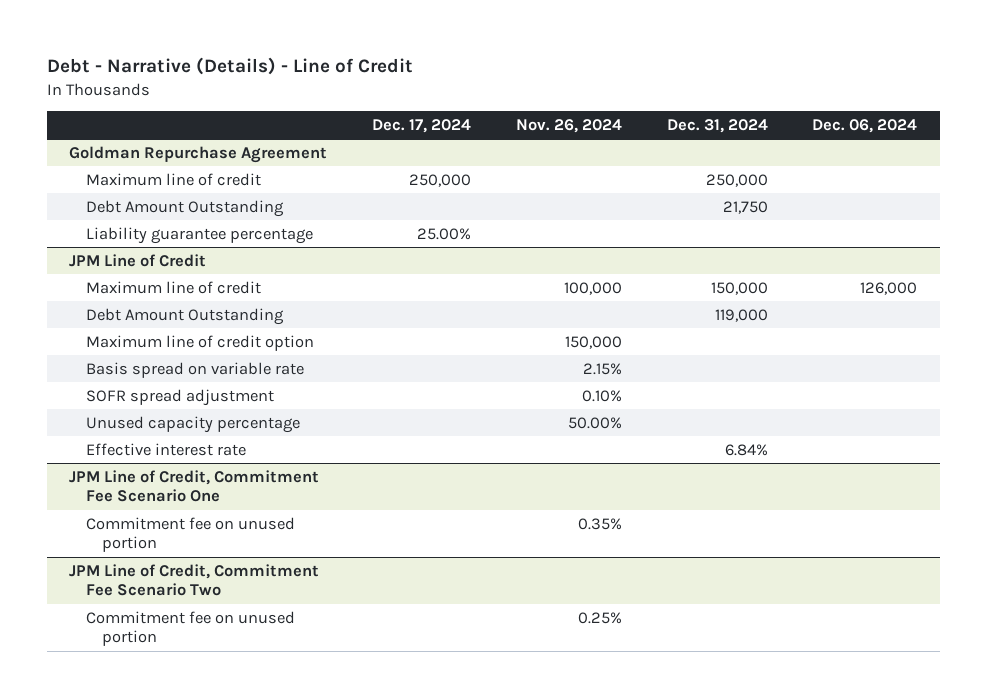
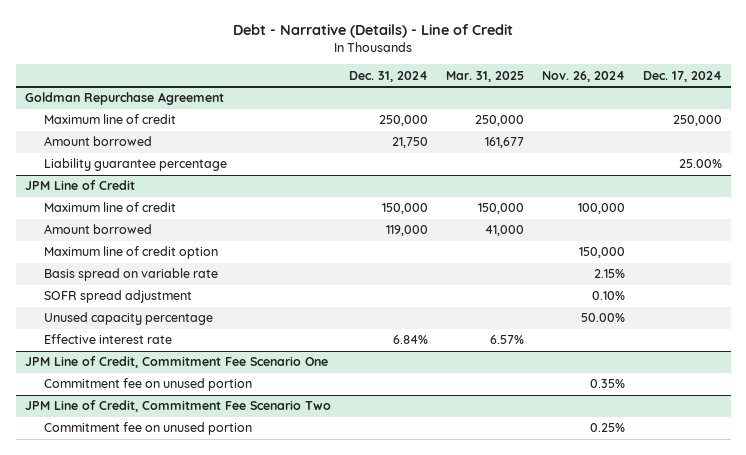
- | Dec. 17, 2024 | Nov. 26, 2024 | Dec. 31, 2024 | Dec. 06, 2024
+ | Dec. 31, 2024 | Mar. 31, 2025 | Nov. 26, 2024 | Dec. 17, 2024
@ Goldman Repurchase Agreement
- Debt Amount Outstanding | | | 21,750 |
+ Amount borrowed | 21,750 | 161,677 | |
@ JPM Line of Credit
- Debt Amount Outstanding | | | 119,000 |
+ Amount borrowed | 119,000 | 41,000 | |

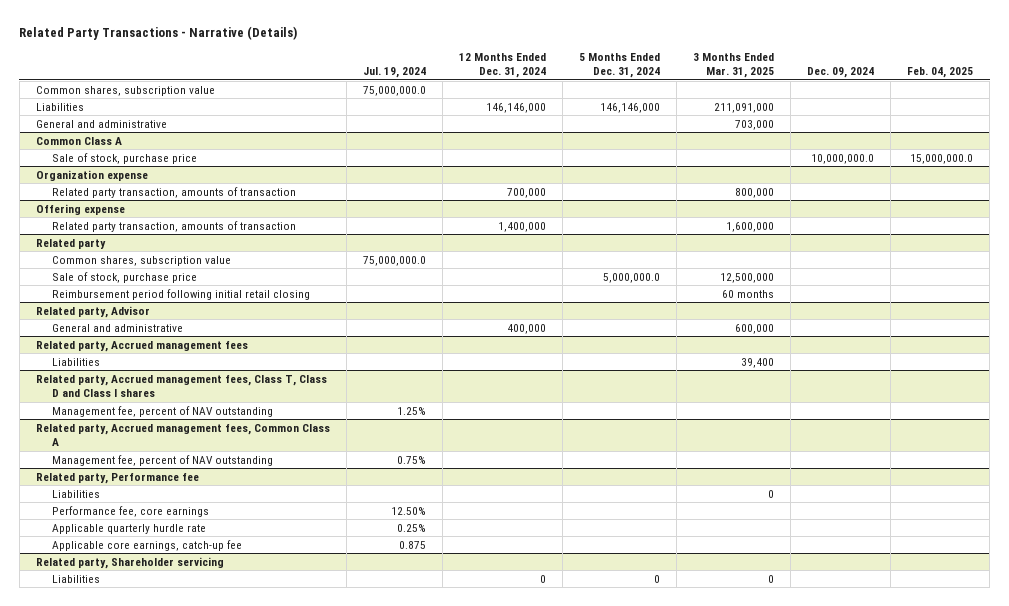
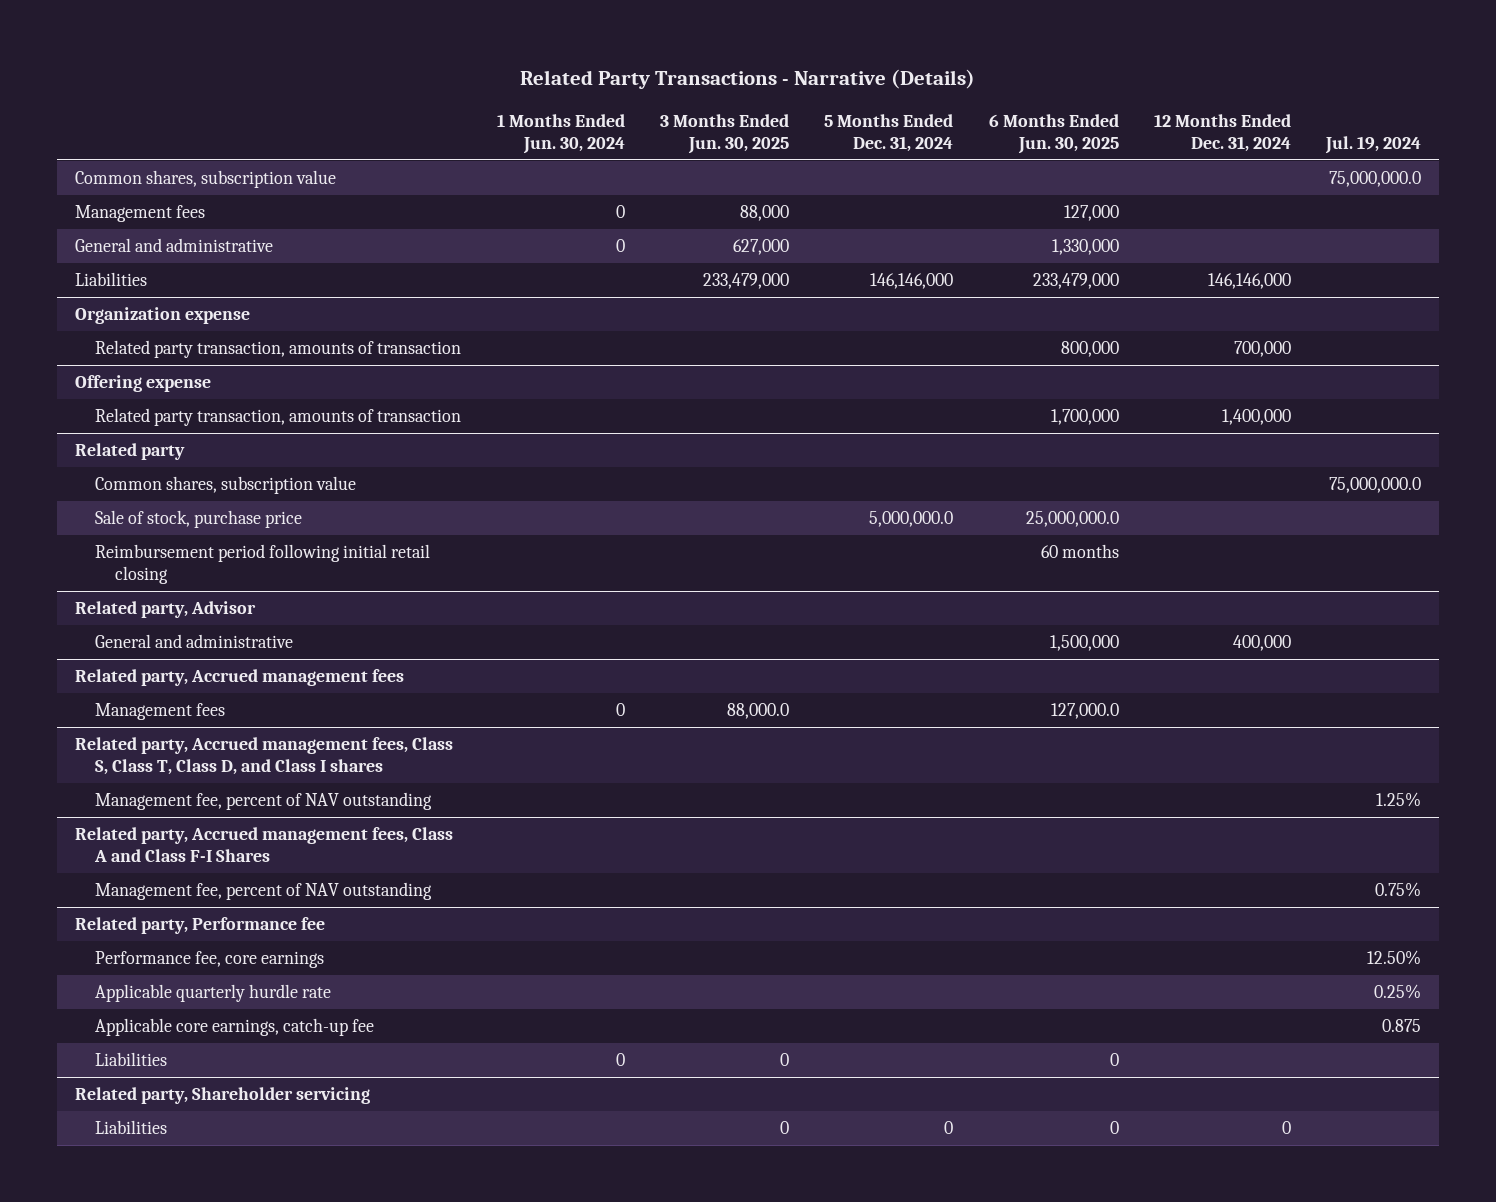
- | Jul. 19, 2024 | 12 Months Ended Dec. 31, 2024 | 5 Months Ended Dec. 31, 2024 | 3 Months Ended Mar. 31, 2025 | Dec. 09, 2024 | Feb. 04, 2025
+ | 1 Months Ended Jun. 30, 2024 | 3 Months Ended Jun. 30, 2025 | 5 Months Ended Dec. 31, 2024 | 6 Months Ended Jun. 30, 2025 | 12 Months Ended Dec. 31, 2024 | Jul. 19, 2024
+ Management fees | 0 | 88,000 | | 127,000 | |
- Common Class A
- Sale of stock, purchase price | | | | | 10,000,000.0 | 15,000,000.0
moved down: Liabilities | | 233,479,000 | 146,146,000 | 233,479,000 | 146,146,000 |
@ Related party, Accrued management fees
- Liabilities | | | | 39,400 | |
- Related party, Accrued management fees, Class T, Class D and Class I shares
@ Related party, Accrued management fees
+ Management fees | 0 | 88,000.0 | | 127,000.0 | |
+ Related party, Accrued management fees, Class S, Class T, Class D, and Class I shares
- Related party, Accrued management fees, Common Class A
+ Related party, Accrued management fees, Class A and Class F-I Shares
@ Related party, Performance fee
moved down: Liabilities | 0 | 0 | | 0 | |

